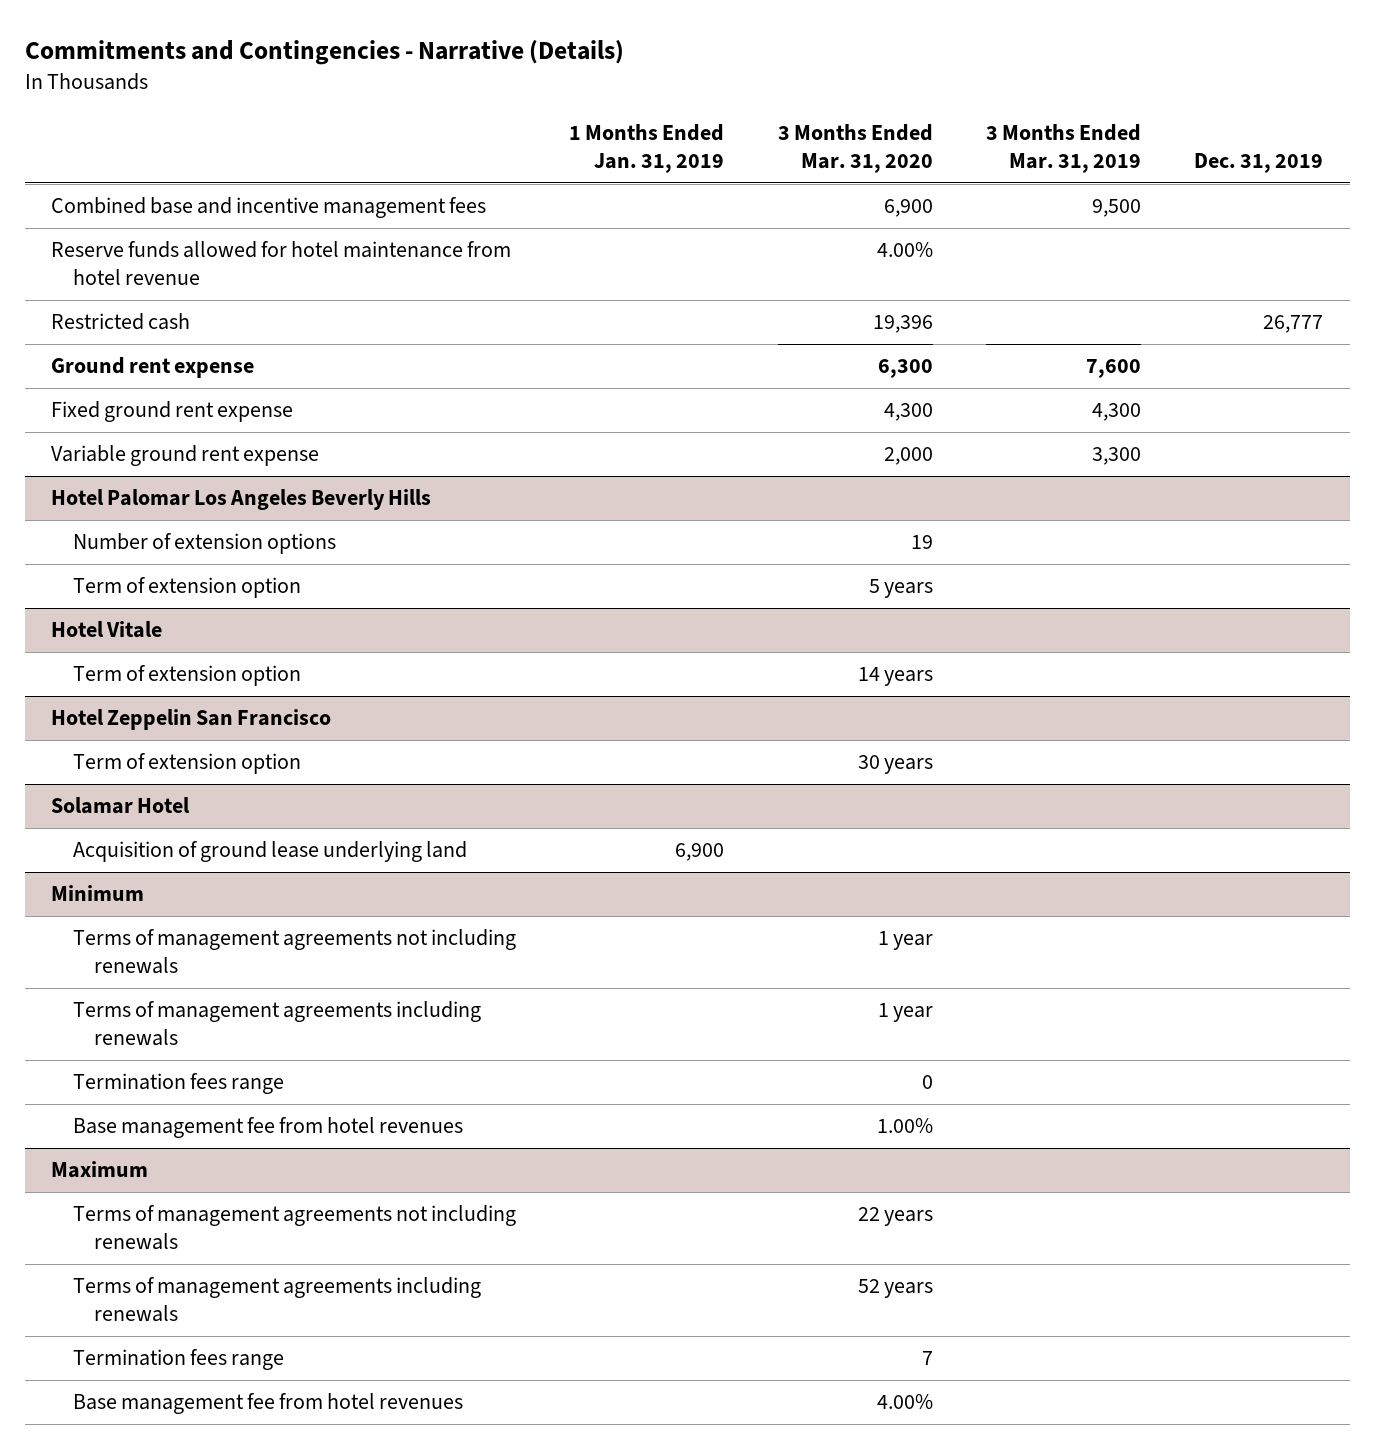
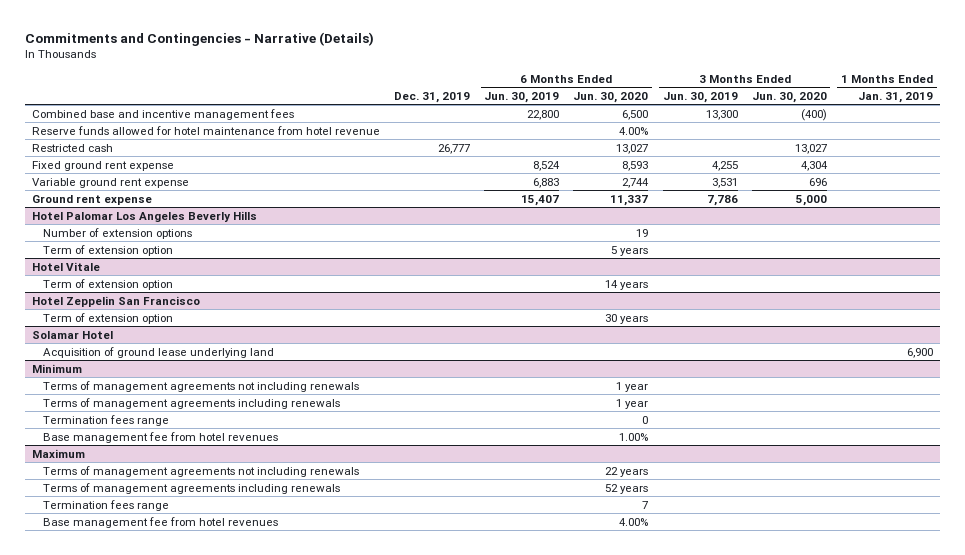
- | 1 Months Ended Jan. 31, 2019 | 3 Months Ended Mar. 31, 2020 | 3 Months Ended Mar. 31, 2019 | Dec. 31, 2019
+ | Dec. 31, 2019 | 6 Months Ended Jun. 30, 2019 | 6 Months Ended Jun. 30, 2020 | 3 Months Ended Jun. 30, 2019 | 3 Months Ended Jun. 30, 2020 | 1 Months Ended Jan. 31, 2019
moved down: Ground rent expense | | 15,407 | 11,337 | 7,786 | 5,000 |

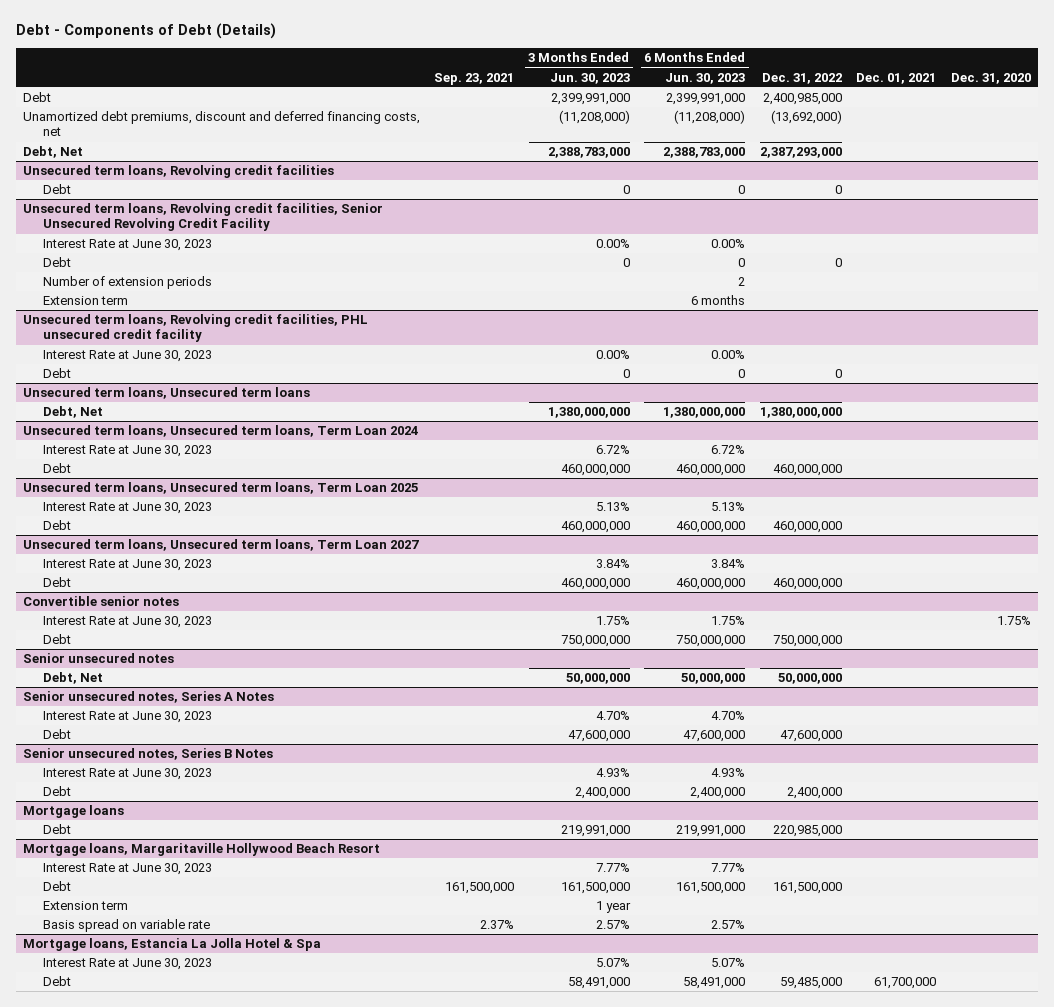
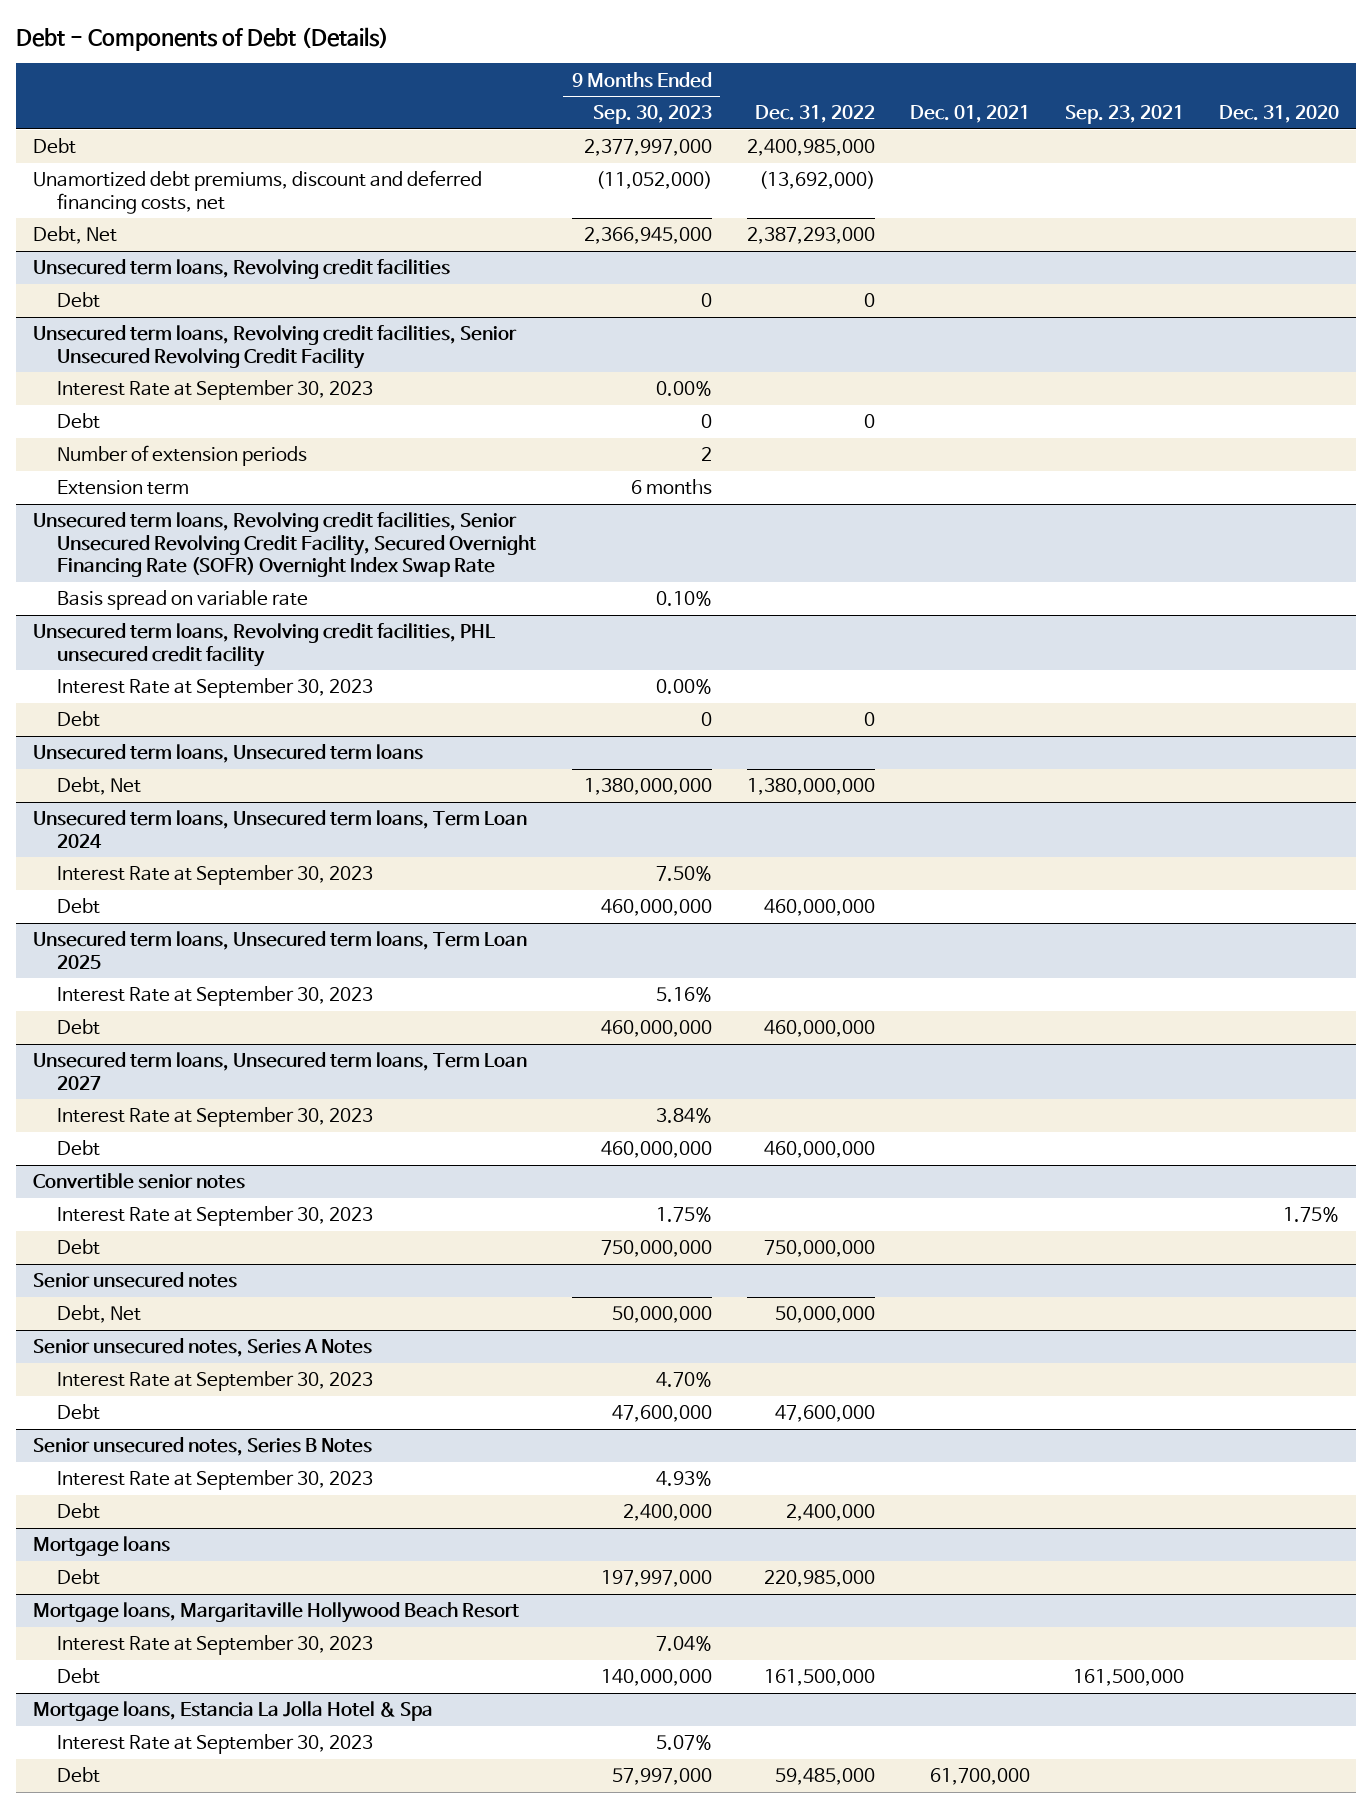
- | Sep. 23, 2021 | 3 Months Ended Jun. 30, 2023 | 6 Months Ended Jun. 30, 2023 | Dec. 31, 2022 | Dec. 01, 2021 | Dec. 31, 2020
+ | 9 Months Ended Sep. 30, 2023 | Dec. 31, 2022 | Dec. 01, 2021 | Sep. 23, 2021 | Dec. 31, 2020
@ Unsecured term loans, Revolving credit facilities, Senior Unsecured Revolving Credit Facility
- Interest Rate at June 30, 2023 | | 0.00% | 0.00% | | |
+ Interest Rate at September 30, 2023 | 0.00% | | | |
+ Unsecured term loans, Revolving credit facilities, Senior Unsecured Revolving Credit Facility, Secured Overnight Financing Rate (SOFR) Overnight Index Swap Rate
+ Basis spread on variable rate | 0.10% | | | |
@ Unsecured term loans, Revolving credit facilities, PHL unsecured credit facility
- Interest Rate at June 30, 2023 | | 0.00% | 0.00% | | |
+ Interest Rate at September 30, 2023 | 0.00% | | | |
@ Unsecured term loans, Unsecured term loans, Term Loan 2024
- Interest Rate at June 30, 2023 | | 6.72% | 6.72% | | |
+ Interest Rate at September 30, 2023 | 7.50% | | | |
@ Unsecured term loans, Unsecured term loans, Term Loan 2025
- Interest Rate at June 30, 2023 | | 5.13% | 5.13% | | |
+ Interest Rate at September 30, 2023 | 5.16% | | | |
@ Unsecured term loans, Unsecured term loans, Term Loan 2027
- Interest Rate at June 30, 2023 | | 3.84% | 3.84% | | |
+ Interest Rate at September 30, 2023 | 3.84% | | | |
@ Convertible senior notes
- Interest Rate at June 30, 2023 | | 1.75% | 1.75% | | | 1.75%
+ Interest Rate at September 30, 2023 | 1.75% | | | | 1.75%
@ Senior unsecured notes, Series A Notes
- Interest Rate at June 30, 2023 | | 4.70% | 4.70% | | |
+ Interest Rate at September 30, 2023 | 4.70% | | | |
@ Senior unsecured notes, Series B Notes
- Interest Rate at June 30, 2023 | | 4.93% | 4.93% | | |
+ Interest Rate at September 30, 2023 | 4.93% | | | |
@ Mortgage loans, Margaritaville Hollywood Beach Resort
- Interest Rate at June 30, 2023 | | 7.77% | 7.77% | | |
+ Interest Rate at September 30, 2023 | 7.04% | | | |
- Extension term | | 1 year | | | |
- Basis spread on variable rate | 2.37% | 2.57% | 2.57% | | |
@ Mortgage loans, Estancia La Jolla Hotel & Spa
- Interest Rate at June 30, 2023 | | 5.07% | 5.07% | | |
+ Interest Rate at September 30, 2023 | 5.07% | | | |

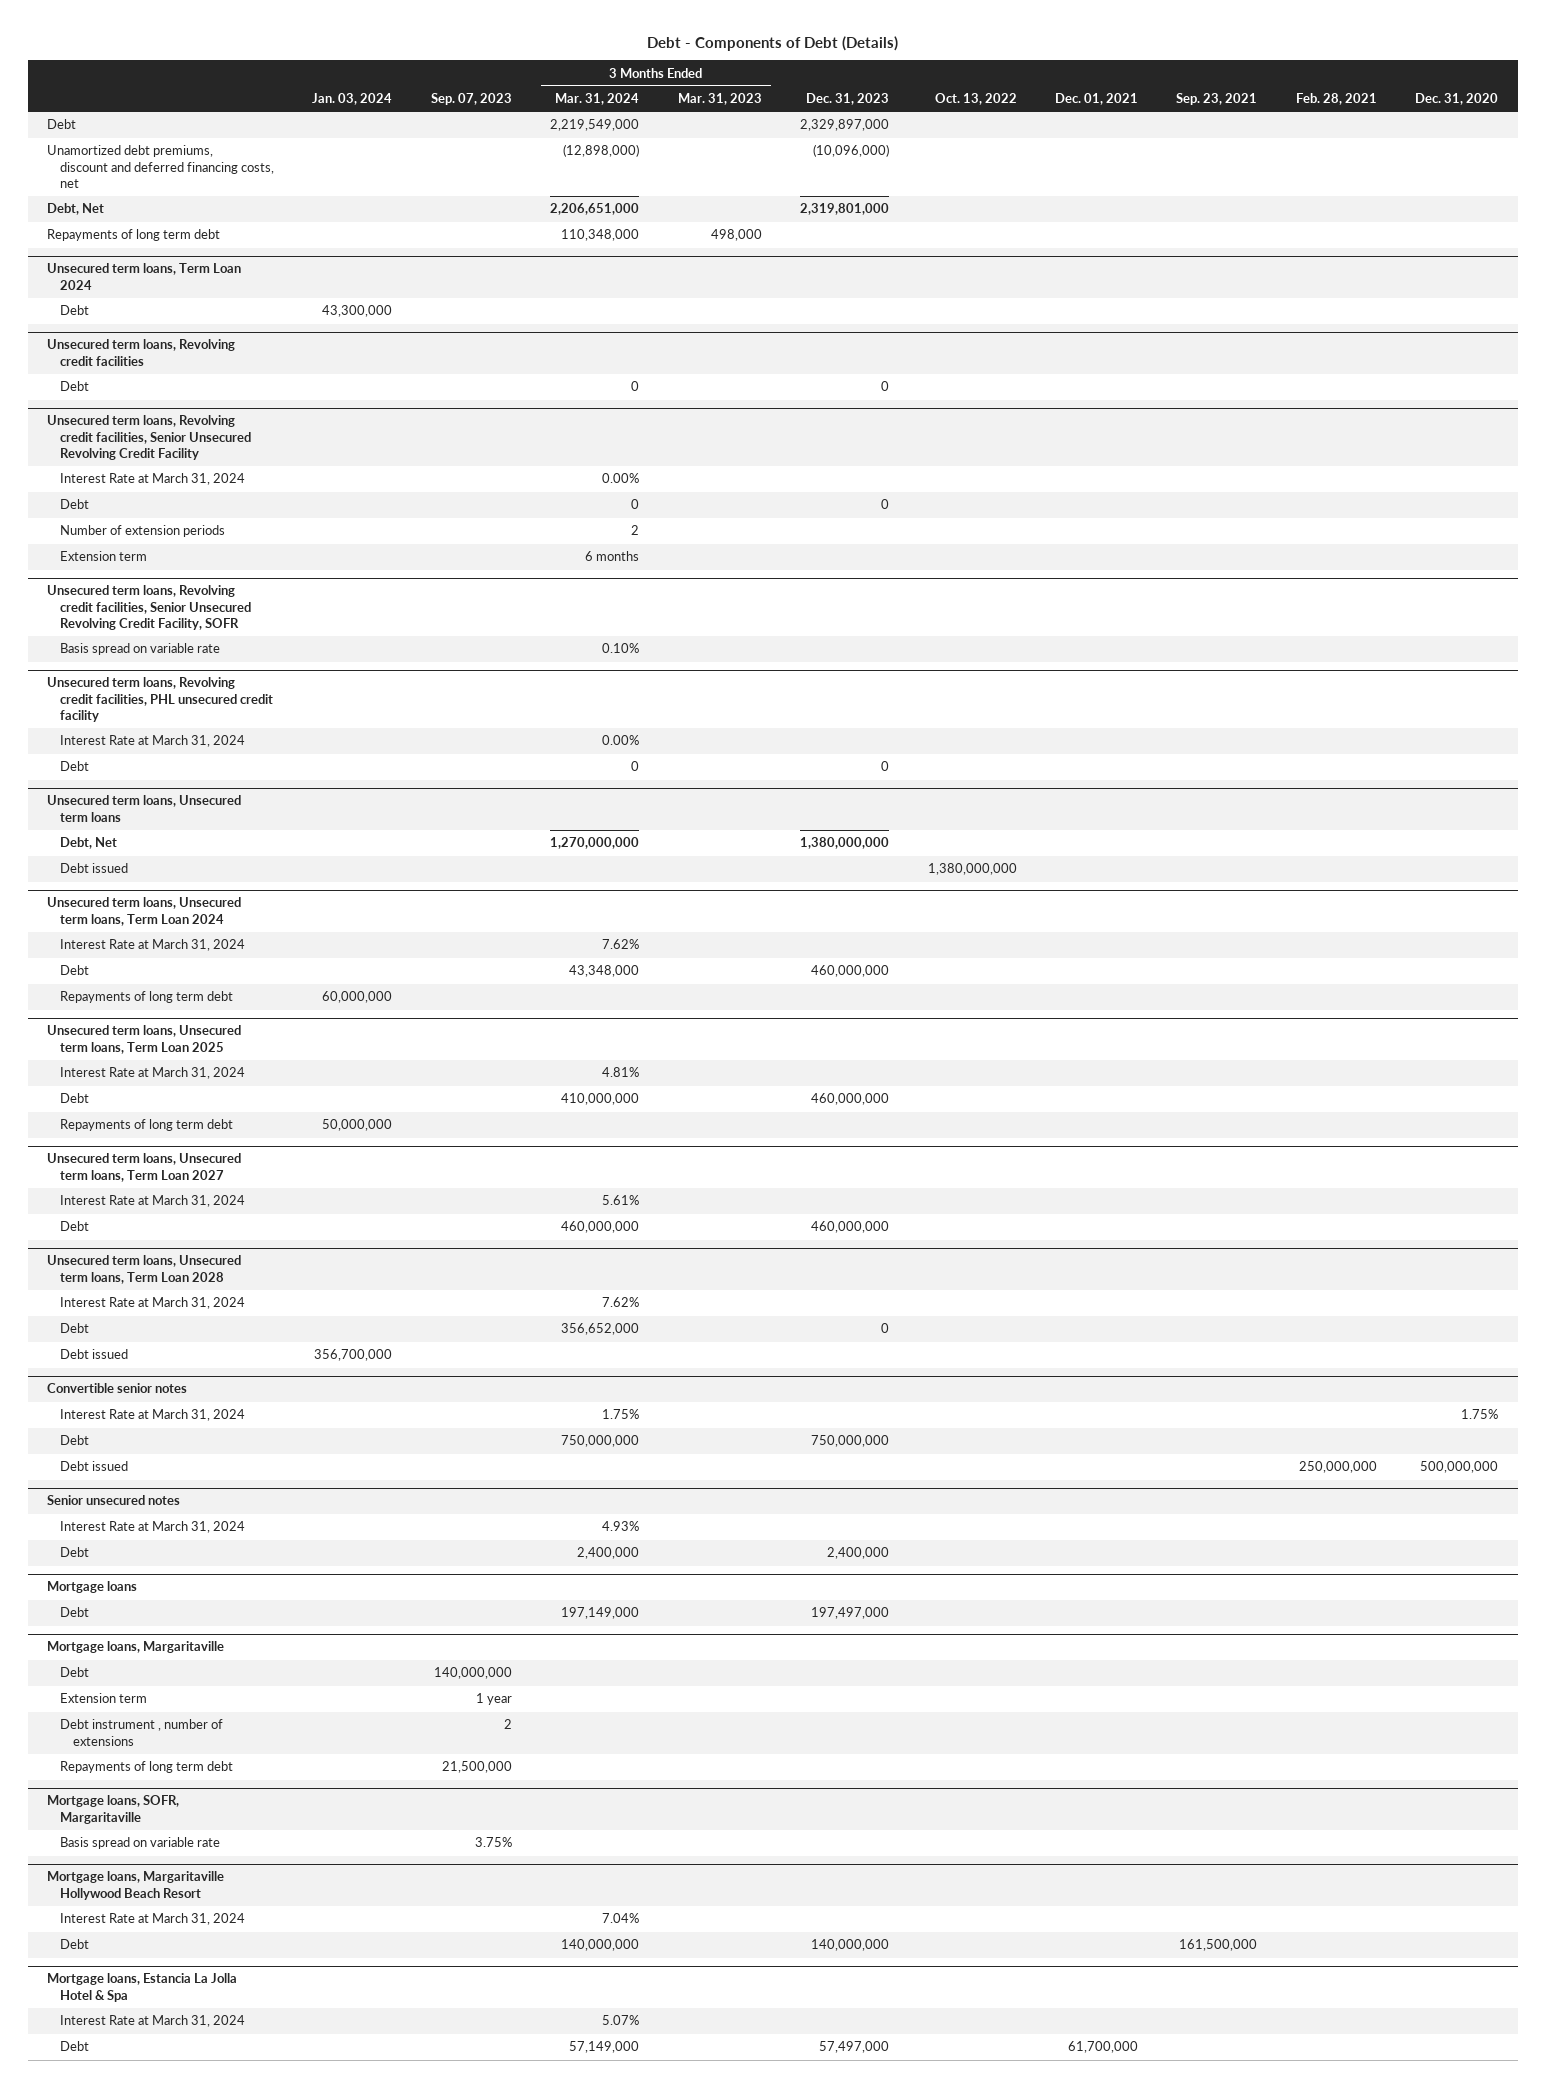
- | 9 Months Ended Sep. 30, 2023 | Dec. 31, 2022 | Dec. 01, 2021 | Sep. 23, 2021 | Dec. 31, 2020
+ | Jan. 03, 2024 | Sep. 07, 2023 | 3 Months Ended Mar. 31, 2024 | 3 Months Ended Mar. 31, 2023 | Dec. 31, 2023 | Oct. 13, 2022 | Dec. 01, 2021 | Sep. 23, 2021 | Feb. 28, 2021 | Dec. 31, 2020
+ Repayments of long term debt | | | 110,348,000 | 498,000 | | | | | |
+ Unsecured term loans, Term Loan 2024
+ Debt | 43,300,000 | | | | | | | | |
@ Unsecured term loans, Revolving credit facilities, Senior Unsecured Revolving Credit Facility
- Interest Rate at September 30, 2023 | 0.00% | | | |
+ Interest Rate at March 31, 2024 | | | 0.00% | | | | | | |
- Unsecured term loans, Revolving credit facilities, Senior Unsecured Revolving Credit Facility, Secured Overnight Financing Rate (SOFR) Overnight Index Swap Rate
+ Unsecured term loans, Revolving credit facilities, Senior Unsecured Revolving Credit Facility, SOFR
@ Unsecured term loans, Revolving credit facilities, PHL unsecured credit facility
- Interest Rate at September 30, 2023 | 0.00% | | | |
+ Interest Rate at March 31, 2024 | | | 0.00% | | | | | | |
@ Unsecured term loans, Unsecured term loans
+ Debt issued | | | | | | 1,380,000,000 | | | |
@ Unsecured term loans, Unsecured term loans, Term Loan 2024
- Interest Rate at September 30, 2023 | 7.50% | | | |
+ Interest Rate at March 31, 2024 | | | 7.62% | | | | | | |
+ Repayments of long term debt | 60,000,000 | | | | | | | | |
@ Unsecured term loans, Unsecured term loans, Term Loan 2025
- Interest Rate at September 30, 2023 | 5.16% | | | |
+ Interest Rate at March 31, 2024 | | | 4.81% | | | | | | |
+ Repayments of long term debt | 50,000,000 | | | | | | | | |
@ Unsecured term loans, Unsecured term loans, Term Loan 2027
- Interest Rate at September 30, 2023 | 3.84% | | | |
+ Interest Rate at March 31, 2024 | | | 5.61% | | | | | | |
+ Unsecured term loans, Unsecured term loans, Term Loan 2028
+ Interest Rate at March 31, 2024 | | | 7.62% | | | | | | |
+ Debt | | | 356,652,000 | | 0 | | | | |
+ Debt issued | 356,700,000 | | | | | | | | |
@ Convertible senior notes
- Interest Rate at September 30, 2023 | 1.75% | | | | 1.75%
+ Interest Rate at March 31, 2024 | | | 1.75% | | | | | | | 1.75%
+ Debt issued | | | | | | | | | 250,000,000 | 500,000,000
@ Senior unsecured notes
- Debt, Net | 50,000,000 | 50,000,000 | | |
- Senior unsecured notes, Series A Notes
- Interest Rate at September 30, 2023 | 4.70% | | | |
- Debt | 47,600,000 | 47,600,000 | | |
- Senior unsecured notes, Series B Notes
- Interest Rate at September 30, 2023 | 4.93% | | | |
- Debt | 2,400,000 | 2,400,000 | | |
@ Senior unsecured notes
+ Interest Rate at March 31, 2024 | | | 4.93% | | | | | | |
+ Debt | | | 2,400,000 | | 2,400,000 | | | | |
+ Mortgage loans, Margaritaville
+ Debt | | 140,000,000 | | | | | | | |
+ Extension term | | 1 year | | | | | | | |
+ Debt instrument , number of extensions | | 2 | | | | | | | |
+ Repayments of long term debt | | 21,500,000 | | | | | | | |
+ Mortgage loans, SOFR, Margaritaville
+ Basis spread on variable rate | | 3.75% | | | | | | | |
@ Mortgage loans, Margaritaville Hollywood Beach Resort
- Interest Rate at September 30, 2023 | 7.04% | | | |
+ Interest Rate at March 31, 2024 | | | 7.04% | | | | | | |
@ Mortgage loans, Estancia La Jolla Hotel & Spa
- Interest Rate at September 30, 2023 | 5.07% | | | |
+ Interest Rate at March 31, 2024 | | | 5.07% | | | | | | |

